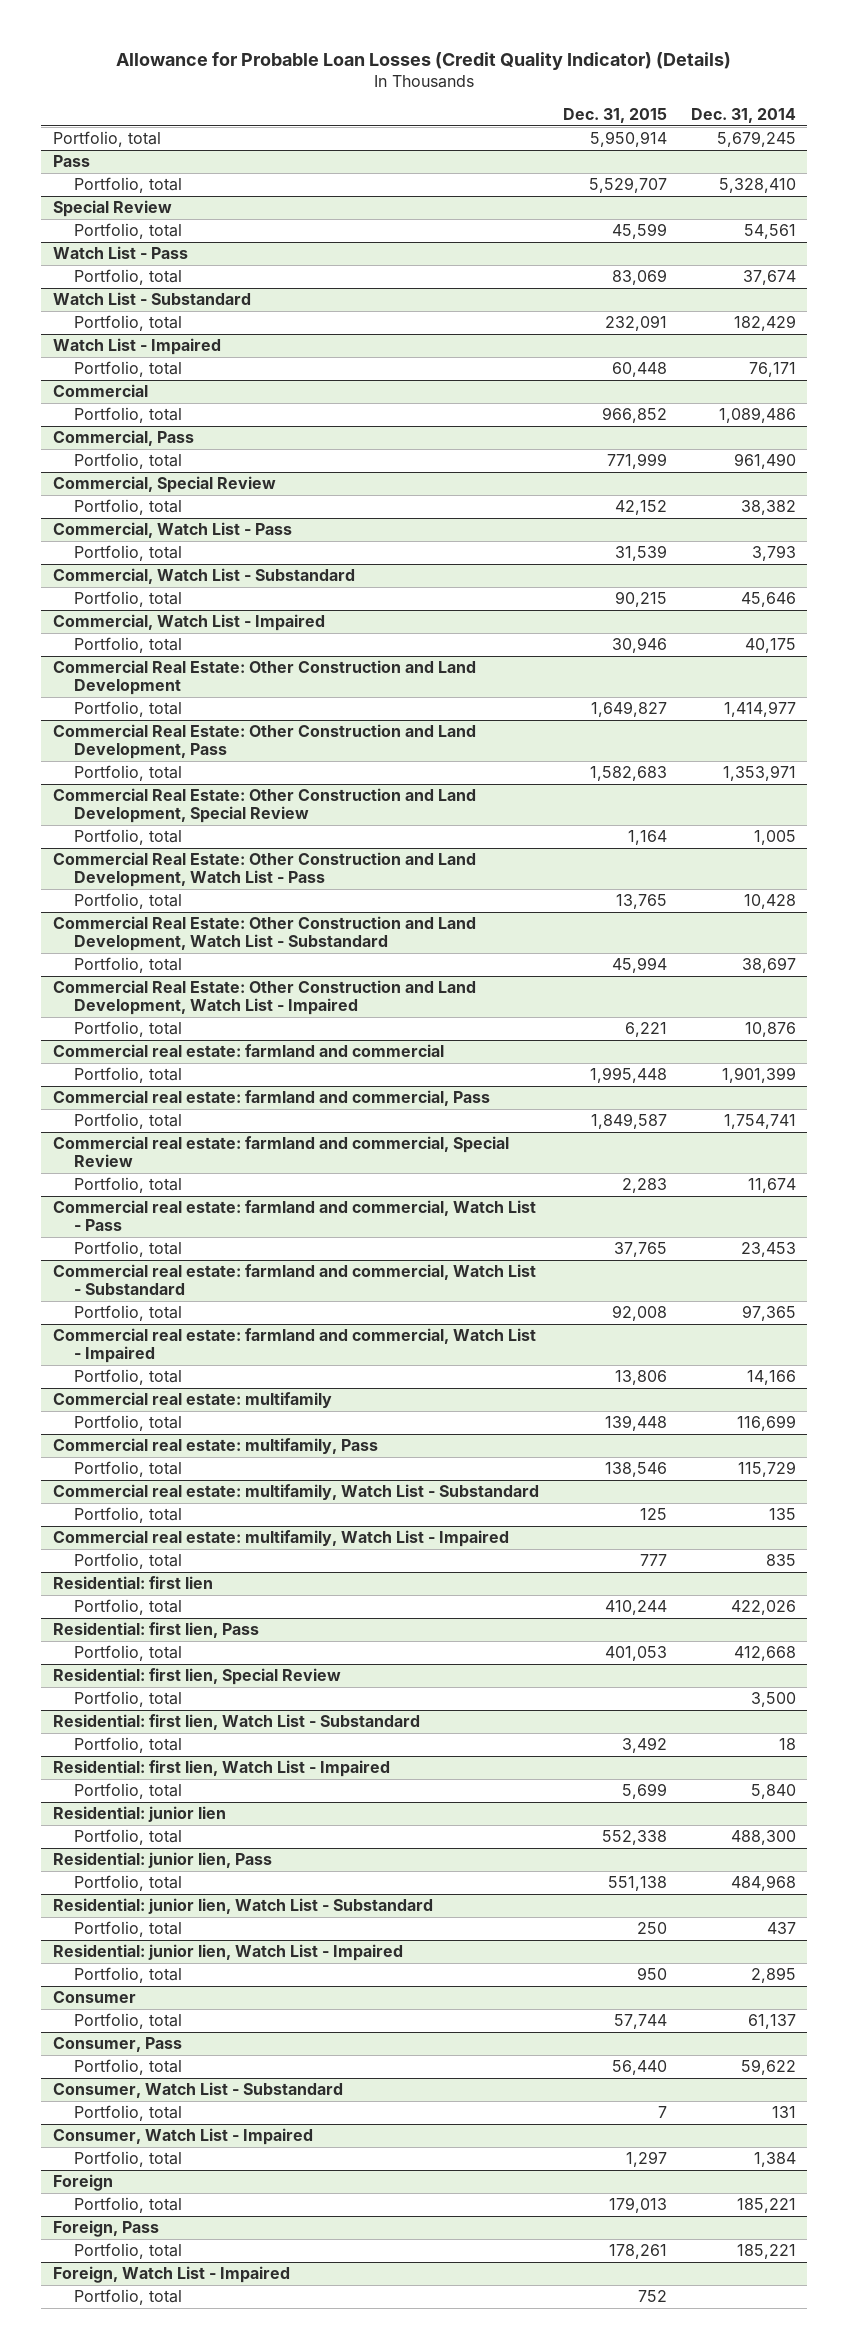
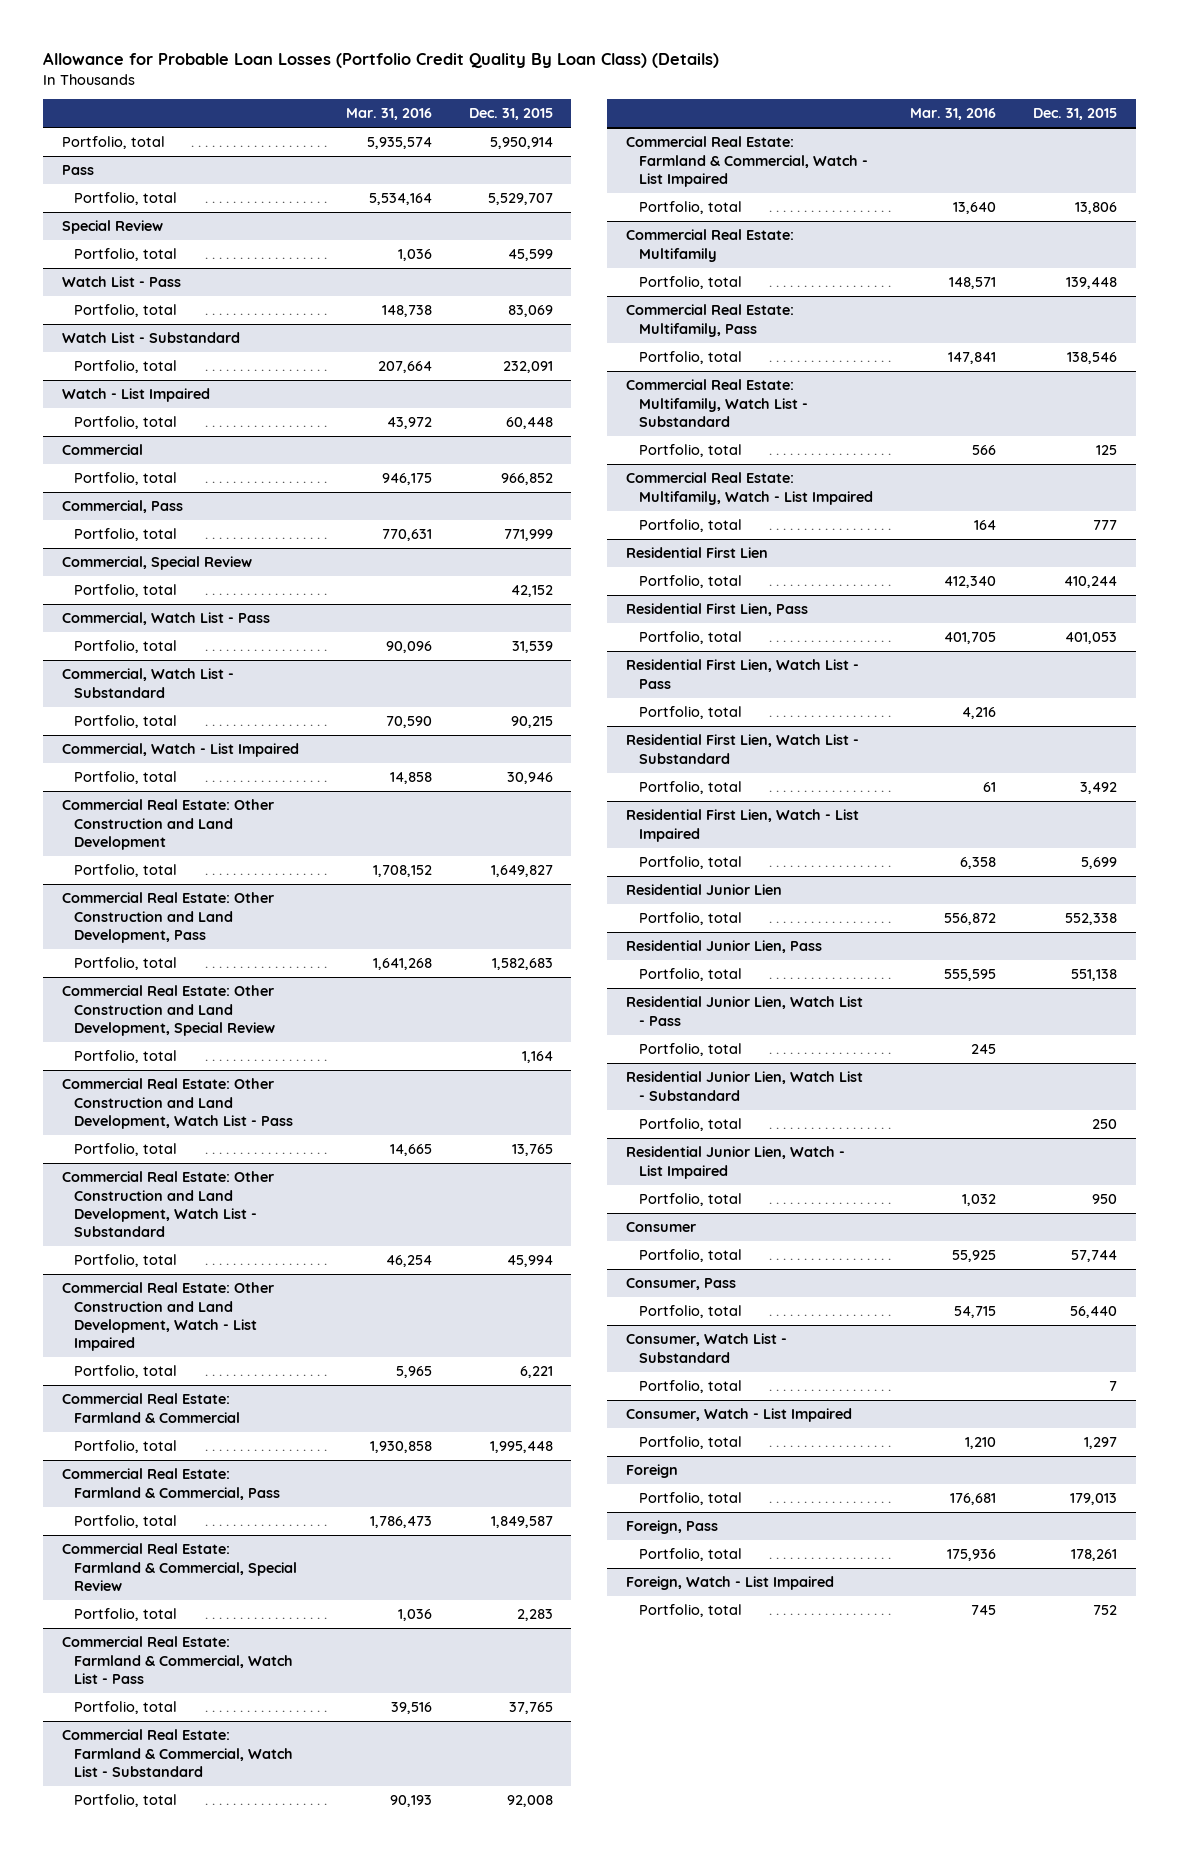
- Allowance for Probable Loan Losses (Credit Quality Indicator) (Details)
+ Allowance for Probable Loan Losses (Portfolio Credit Quality By Loan Class) (Details)
- | Dec. 31, 2015 | Dec. 31, 2014
+ | Mar. 31, 2016 | Dec. 31, 2015
- Watch List - Impaired
+ Watch - List Impaired
- Commercial, Watch List - Impaired
+ Commercial, Watch - List Impaired
- Commercial Real Estate: Other Construction and Land Development, Watch List - Impaired
+ Commercial Real Estate: Other Construction and Land Development, Watch - List Impaired
- Commercial real estate: farmland and commercial
+ Commercial Real Estate: Farmland & Commercial
- Commercial real estate: farmland and commercial, Pass
+ Commercial Real Estate: Farmland & Commercial, Pass
- Commercial real estate: farmland and commercial, Special Review
+ Commercial Real Estate: Farmland & Commercial, Special Review
- Commercial real estate: farmland and commercial, Watch List - Pass
+ Commercial Real Estate: Farmland & Commercial, Watch List - Pass
- Commercial real estate: farmland and commercial, Watch List - Substandard
+ Commercial Real Estate: Farmland & Commercial, Watch List - Substandard
- Commercial real estate: farmland and commercial, Watch List - Impaired
+ Commercial Real Estate: Farmland & Commercial, Watch - List Impaired
- Commercial real estate: multifamily
+ Commercial Real Estate: Multifamily
- Commercial real estate: multifamily, Pass
+ Commercial Real Estate: Multifamily, Pass
- Commercial real estate: multifamily, Watch List - Substandard
+ Commercial Real Estate: Multifamily, Watch List - Substandard
- Commercial real estate: multifamily, Watch List - Impaired
+ Commercial Real Estate: Multifamily, Watch - List Impaired
- Residential: first lien
+ Residential First Lien
- Residential: first lien, Pass
+ Residential First Lien, Pass
- Residential: first lien, Special Review
+ Residential First Lien, Watch List - Pass
- Residential: first lien, Watch List - Substandard
+ Residential First Lien, Watch List - Substandard
- Residential: first lien, Watch List - Impaired
+ Residential First Lien, Watch - List Impaired
- Residential: junior lien
+ Residential Junior Lien
- Residential: junior lien, Pass
+ Residential Junior Lien, Pass
- Residential: junior lien, Watch List - Substandard
+ Residential Junior Lien, Watch List - Pass
+ Portfolio, total | 245 |
+ Residential Junior Lien, Watch List - Substandard
- Residential: junior lien, Watch List - Impaired
+ Residential Junior Lien, Watch - List Impaired
- Consumer, Watch List - Impaired
+ Consumer, Watch - List Impaired
- Foreign, Watch List - Impaired
+ Foreign, Watch - List Impaired

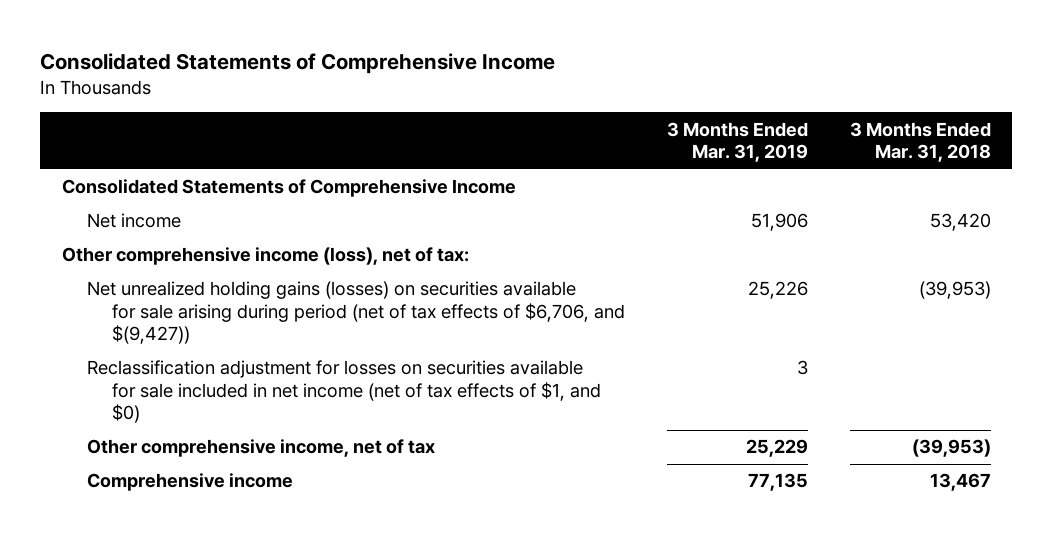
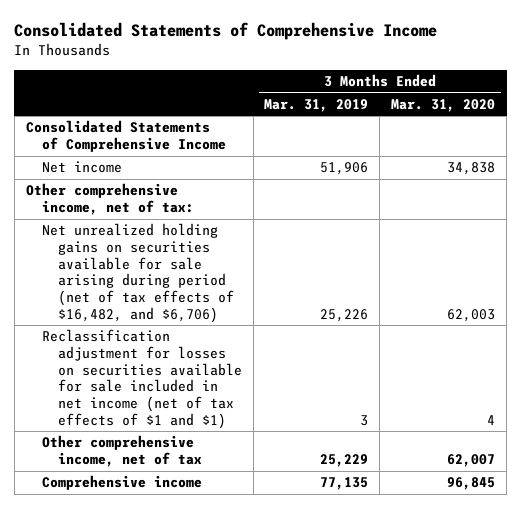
- | 3 Months Ended Mar. 31, 2019 | 3 Months Ended Mar. 31, 2018
+ | 3 Months Ended Mar. 31, 2019 | 3 Months Ended Mar. 31, 2020
- Other comprehensive income (loss), net of tax:
- Net unrealized holding gains (losses) on securities available for sale arising during period (net of tax effects of $6,706, and $(9,427)) | 25,226 | (39,953)
- Reclassification adjustment for losses on securities available for sale included in net income (net of tax effects of $1, and $0) | 3 |
+ Other comprehensive income, net of tax:
+ Net unrealized holding gains on securities available for sale arising during period (net of tax effects of $16,482, and $6,706) | 25,226 | 62,003
+ Reclassification adjustment for losses on securities available for sale included in net income (net of tax effects of $1 and $1) | 3 | 4

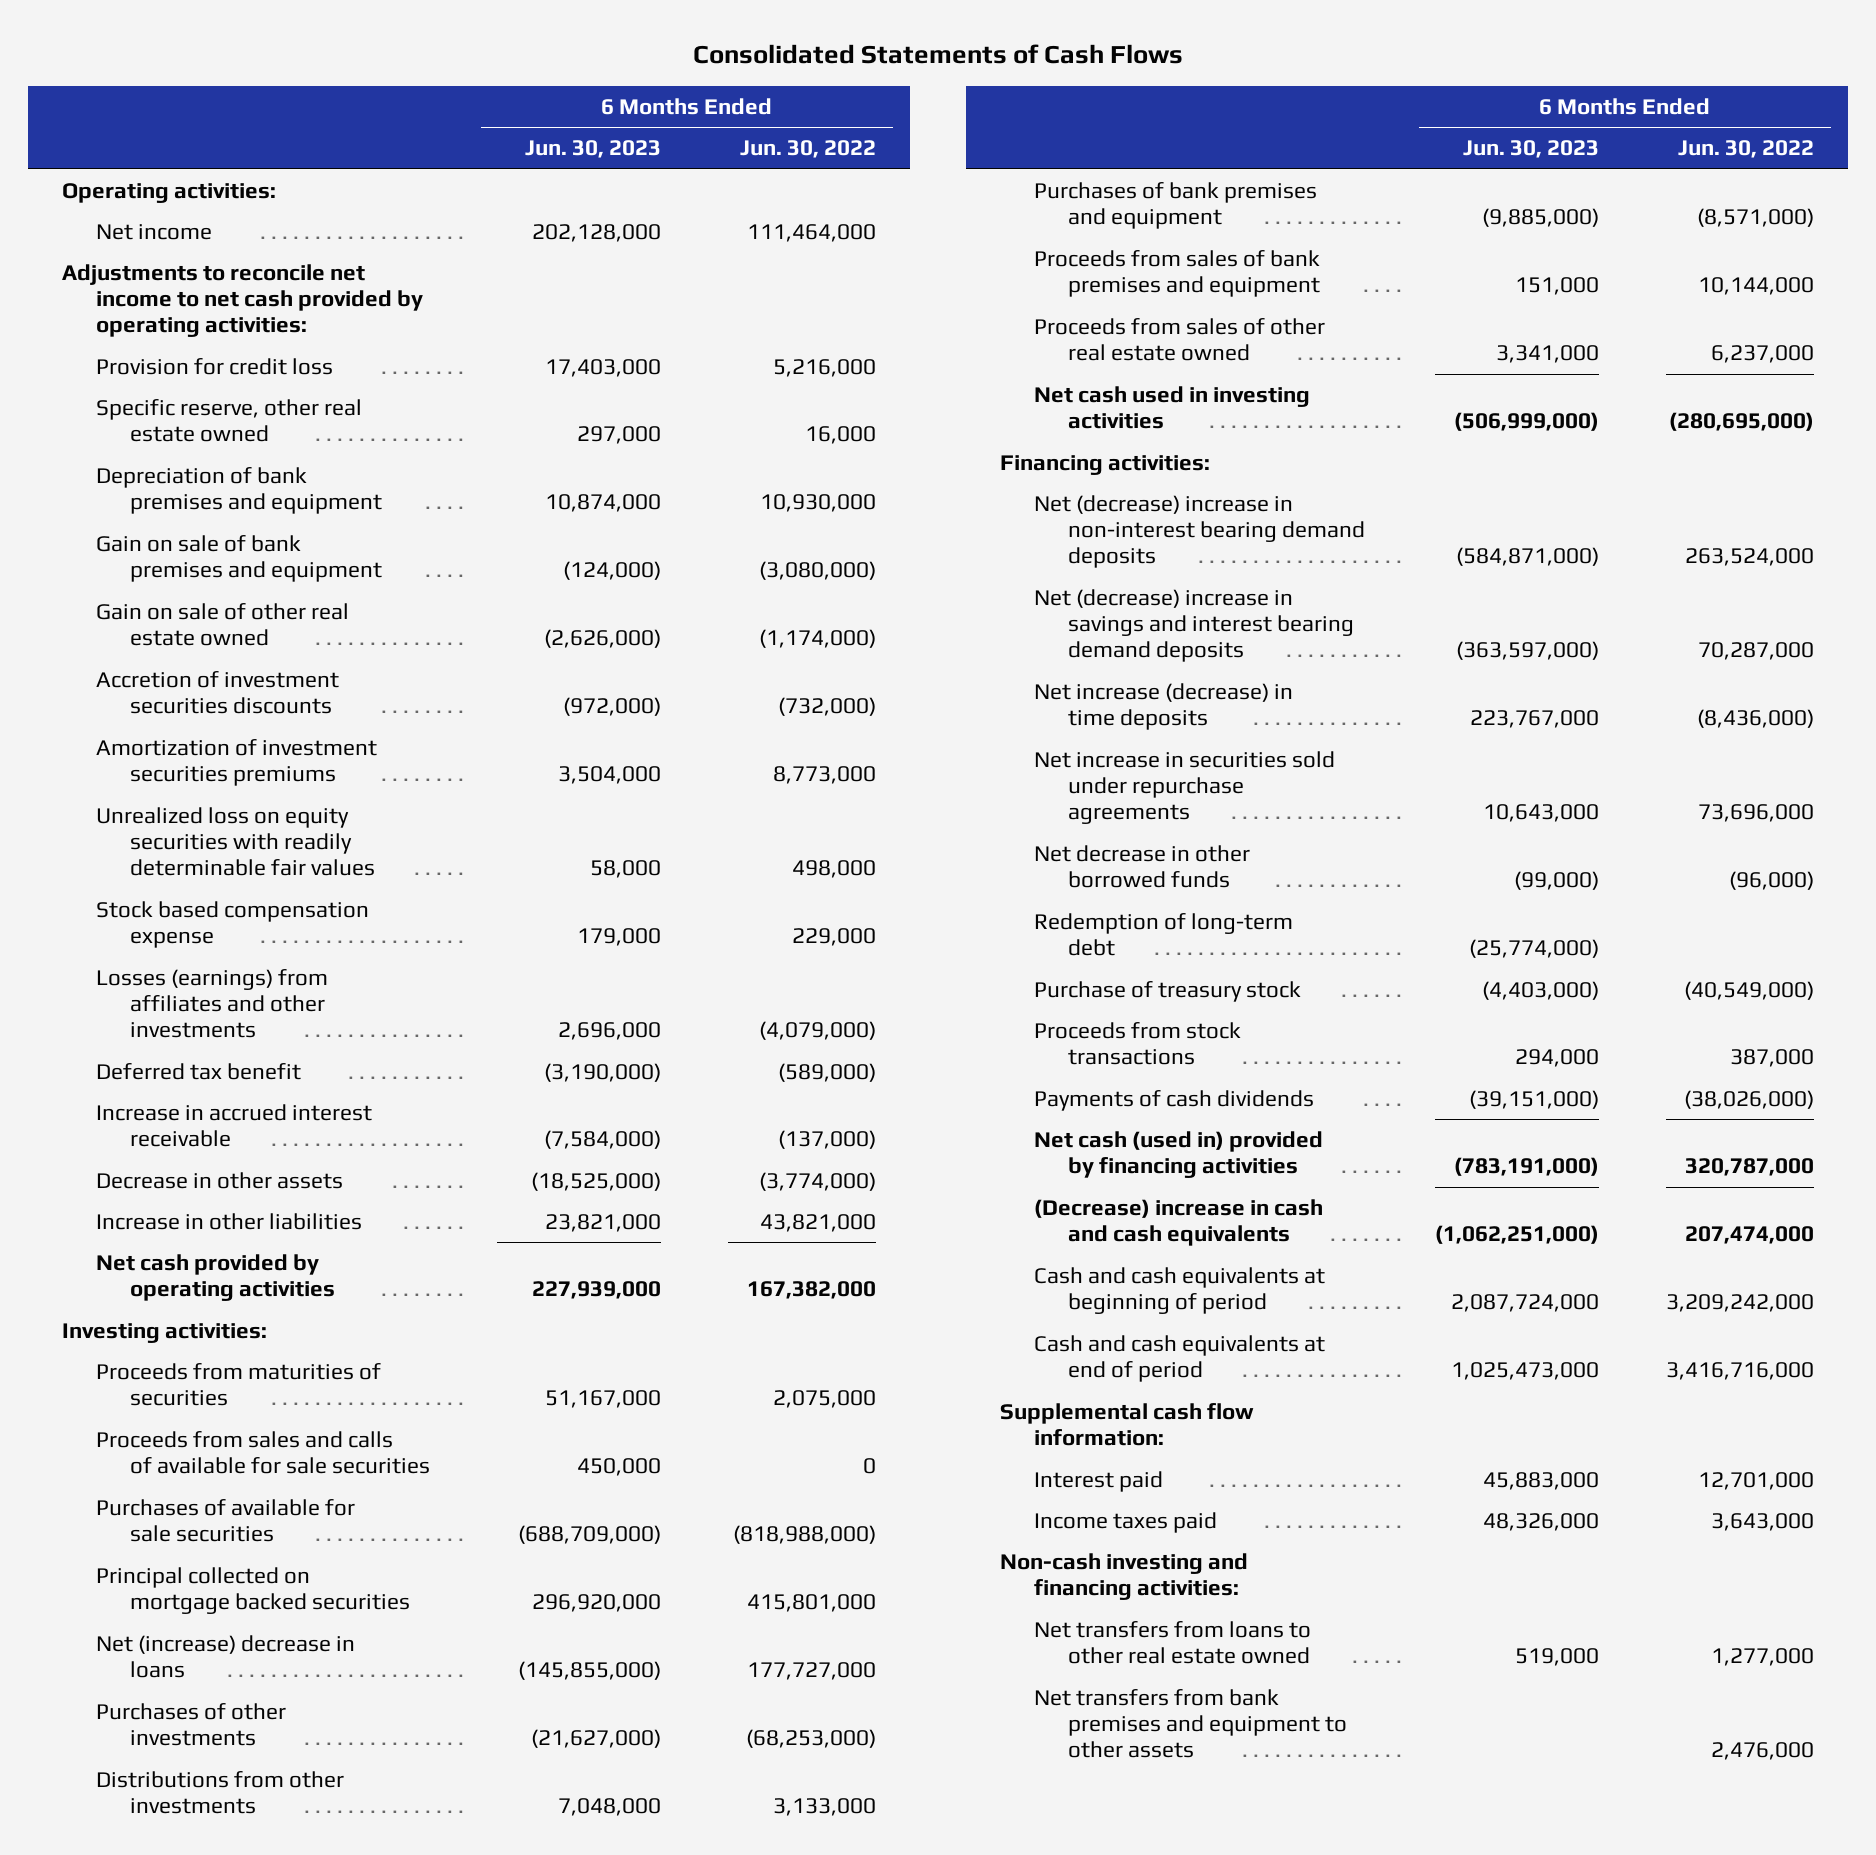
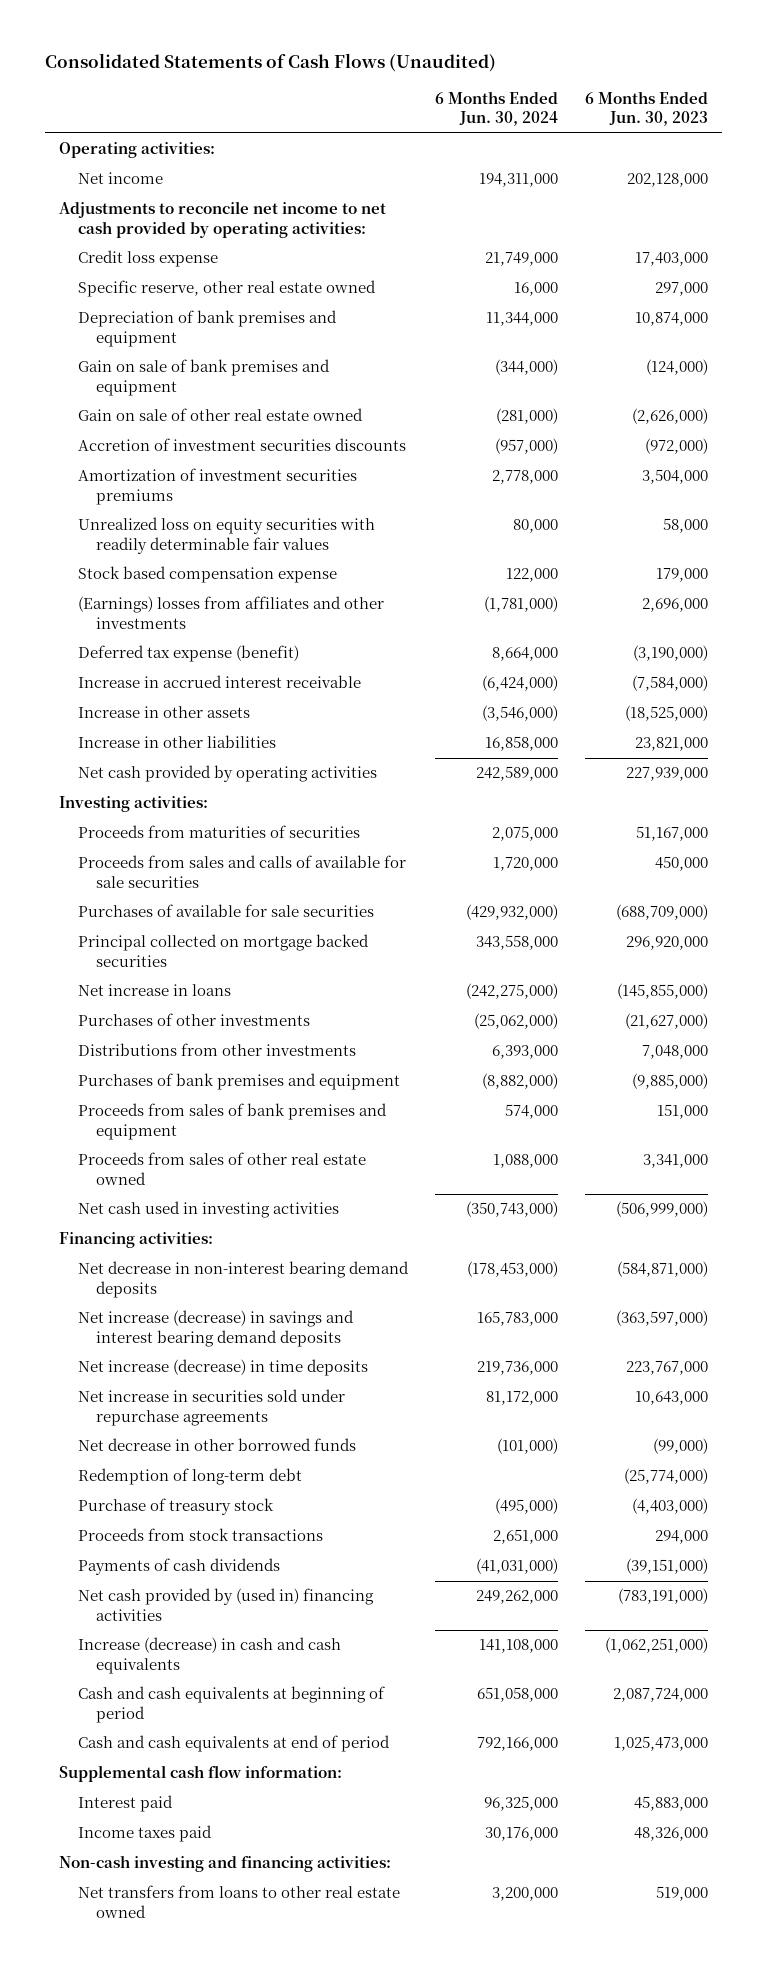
- Consolidated Statements of Cash Flows
+ Consolidated Statements of Cash Flows (Unaudited)
- | 6 Months Ended Jun. 30, 2023 | 6 Months Ended Jun. 30, 2022
+ | 6 Months Ended Jun. 30, 2024 | 6 Months Ended Jun. 30, 2023
- Provision for credit loss | 17,403,000 | 5,216,000
+ Credit loss expense | 21,749,000 | 17,403,000
- Losses (earnings) from affiliates and other investments | 2,696,000 | (4,079,000)
- Deferred tax benefit | (3,190,000) | (589,000)
+ (Earnings) losses from affiliates and other investments | (1,781,000) | 2,696,000
+ Deferred tax expense (benefit) | 8,664,000 | (3,190,000)
- Decrease in other assets | (18,525,000) | (3,774,000)
+ Increase in other assets | (3,546,000) | (18,525,000)
- Net (increase) decrease in loans | (145,855,000) | 177,727,000
+ Net increase in loans | (242,275,000) | (145,855,000)
- Net (decrease) increase in non-interest bearing demand deposits | (584,871,000) | 263,524,000
- Net (decrease) increase in savings and interest bearing demand deposits | (363,597,000) | 70,287,000
+ Net decrease in non-interest bearing demand deposits | (178,453,000) | (584,871,000)
+ Net increase (decrease) in savings and interest bearing demand deposits | 165,783,000 | (363,597,000)
- Net cash (used in) provided by financing activities | (783,191,000) | 320,787,000
- (Decrease) increase in cash and cash equivalents | (1,062,251,000) | 207,474,000
+ Net cash provided by (used in) financing activities | 249,262,000 | (783,191,000)
+ Increase (decrease) in cash and cash equivalents | 141,108,000 | (1,062,251,000)
- Net transfers from bank premises and equipment to other assets | | 2,476,000

